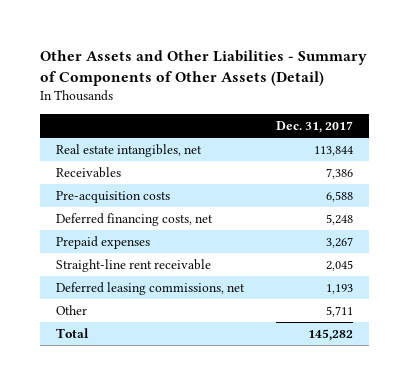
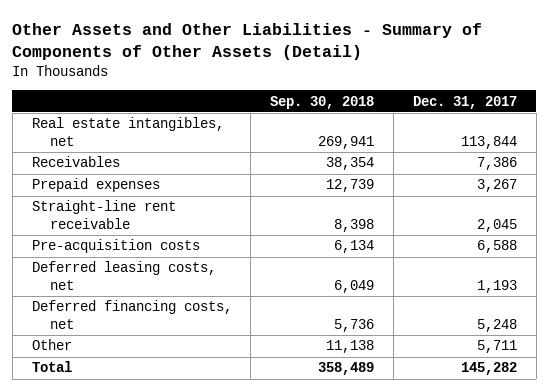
- | Dec. 31, 2017
+ | Sep. 30, 2018 | Dec. 31, 2017
- Deferred leasing commissions, net | 1,193
moved down: Pre-acquisition costs | 6,134 | 6,588
+ Deferred leasing costs, net | 6,049 | 1,193
moved down: Deferred financing costs, net | 5,736 | 5,248

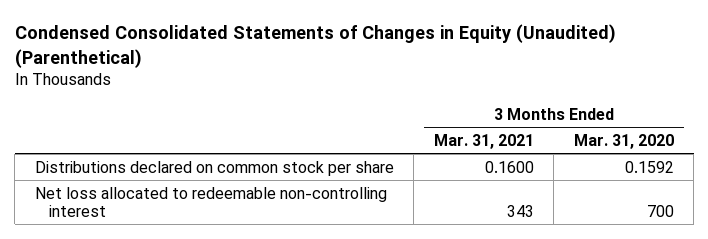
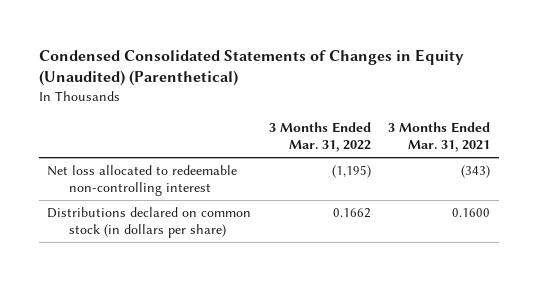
- | 3 Months Ended Mar. 31, 2021 | 3 Months Ended Mar. 31, 2020
+ | 3 Months Ended Mar. 31, 2022 | 3 Months Ended Mar. 31, 2021
- Distributions declared on common stock per share | 0.1600 | 0.1592
- Net loss allocated to redeemable non-controlling interest | 343 | 700
+ Net loss allocated to redeemable non-controlling interest | (1,195) | (343)
+ Distributions declared on common stock (in dollars per share) | 0.1662 | 0.1600

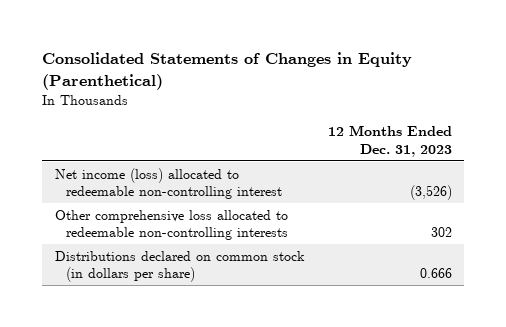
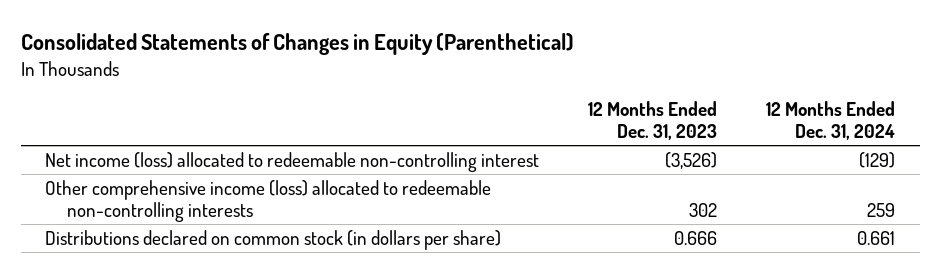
- | 12 Months Ended Dec. 31, 2023
+ | 12 Months Ended Dec. 31, 2023 | 12 Months Ended Dec. 31, 2024
- Other comprehensive loss allocated to redeemable non-controlling interests | 302
+ Other comprehensive income (loss) allocated to redeemable non-controlling interests | 302 | 259

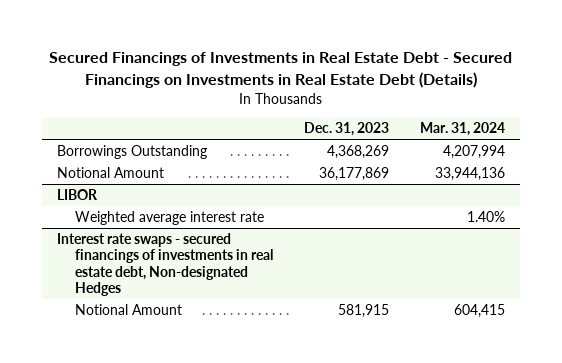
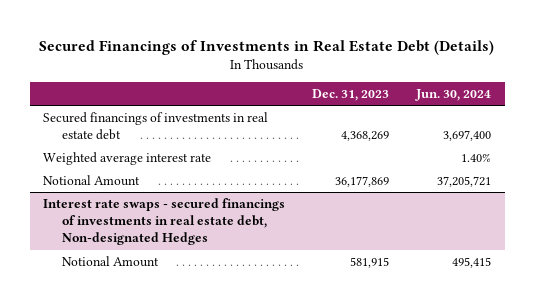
- Secured Financings of Investments in Real Estate Debt - Secured Financings on Investments in Real Estate Debt (Details)
+ Secured Financings of Investments in Real Estate Debt (Details)
- | Dec. 31, 2023 | Mar. 31, 2024
+ | Dec. 31, 2023 | Jun. 30, 2024
- Borrowings Outstanding | 4,368,269 | 4,207,994
- LIBOR
+ Secured financings of investments in real estate debt | 4,368,269 | 3,697,400
moved down: Notional Amount | 36,177,869 | 37,205,721

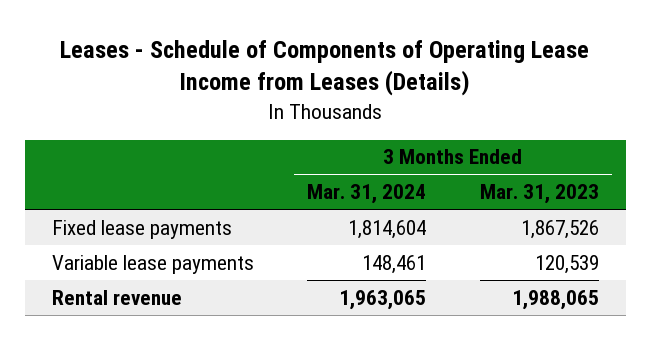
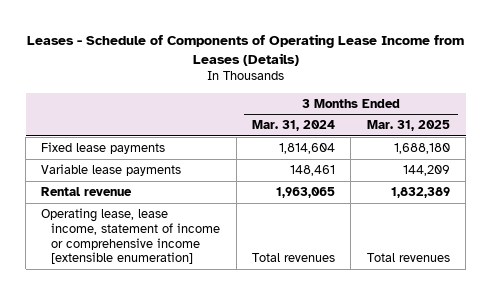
- | 3 Months Ended Mar. 31, 2024 | 3 Months Ended Mar. 31, 2023
+ | 3 Months Ended Mar. 31, 2024 | 3 Months Ended Mar. 31, 2025
+ Operating lease, lease income, statement of income or comprehensive income [extensible enumeration] | Total revenues | Total revenues

